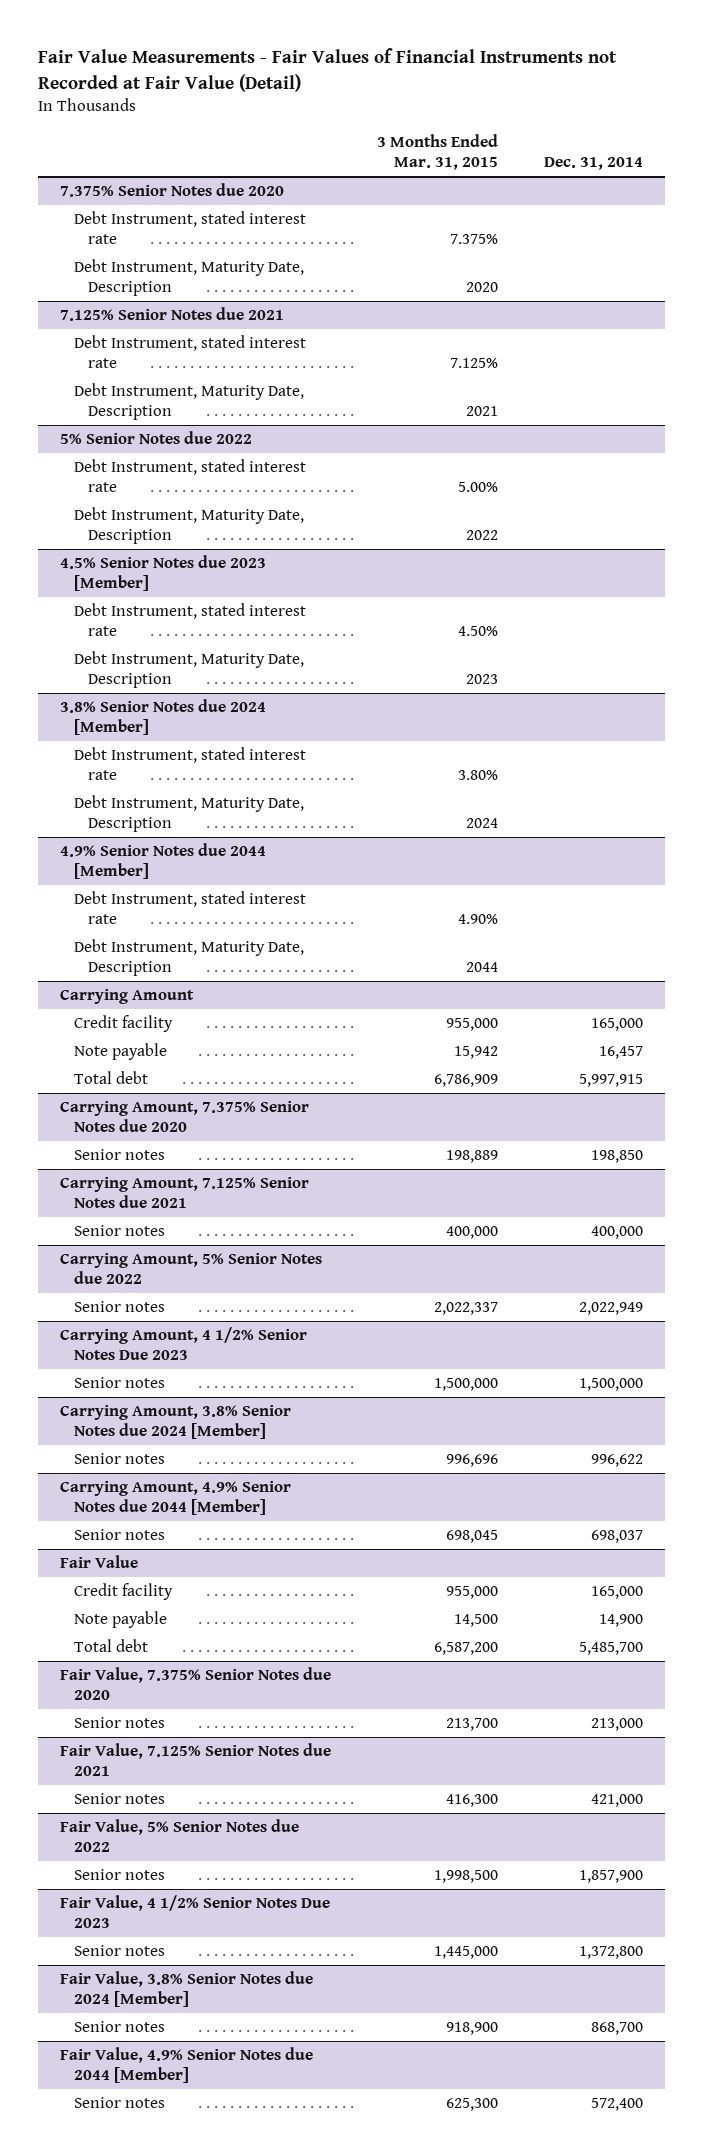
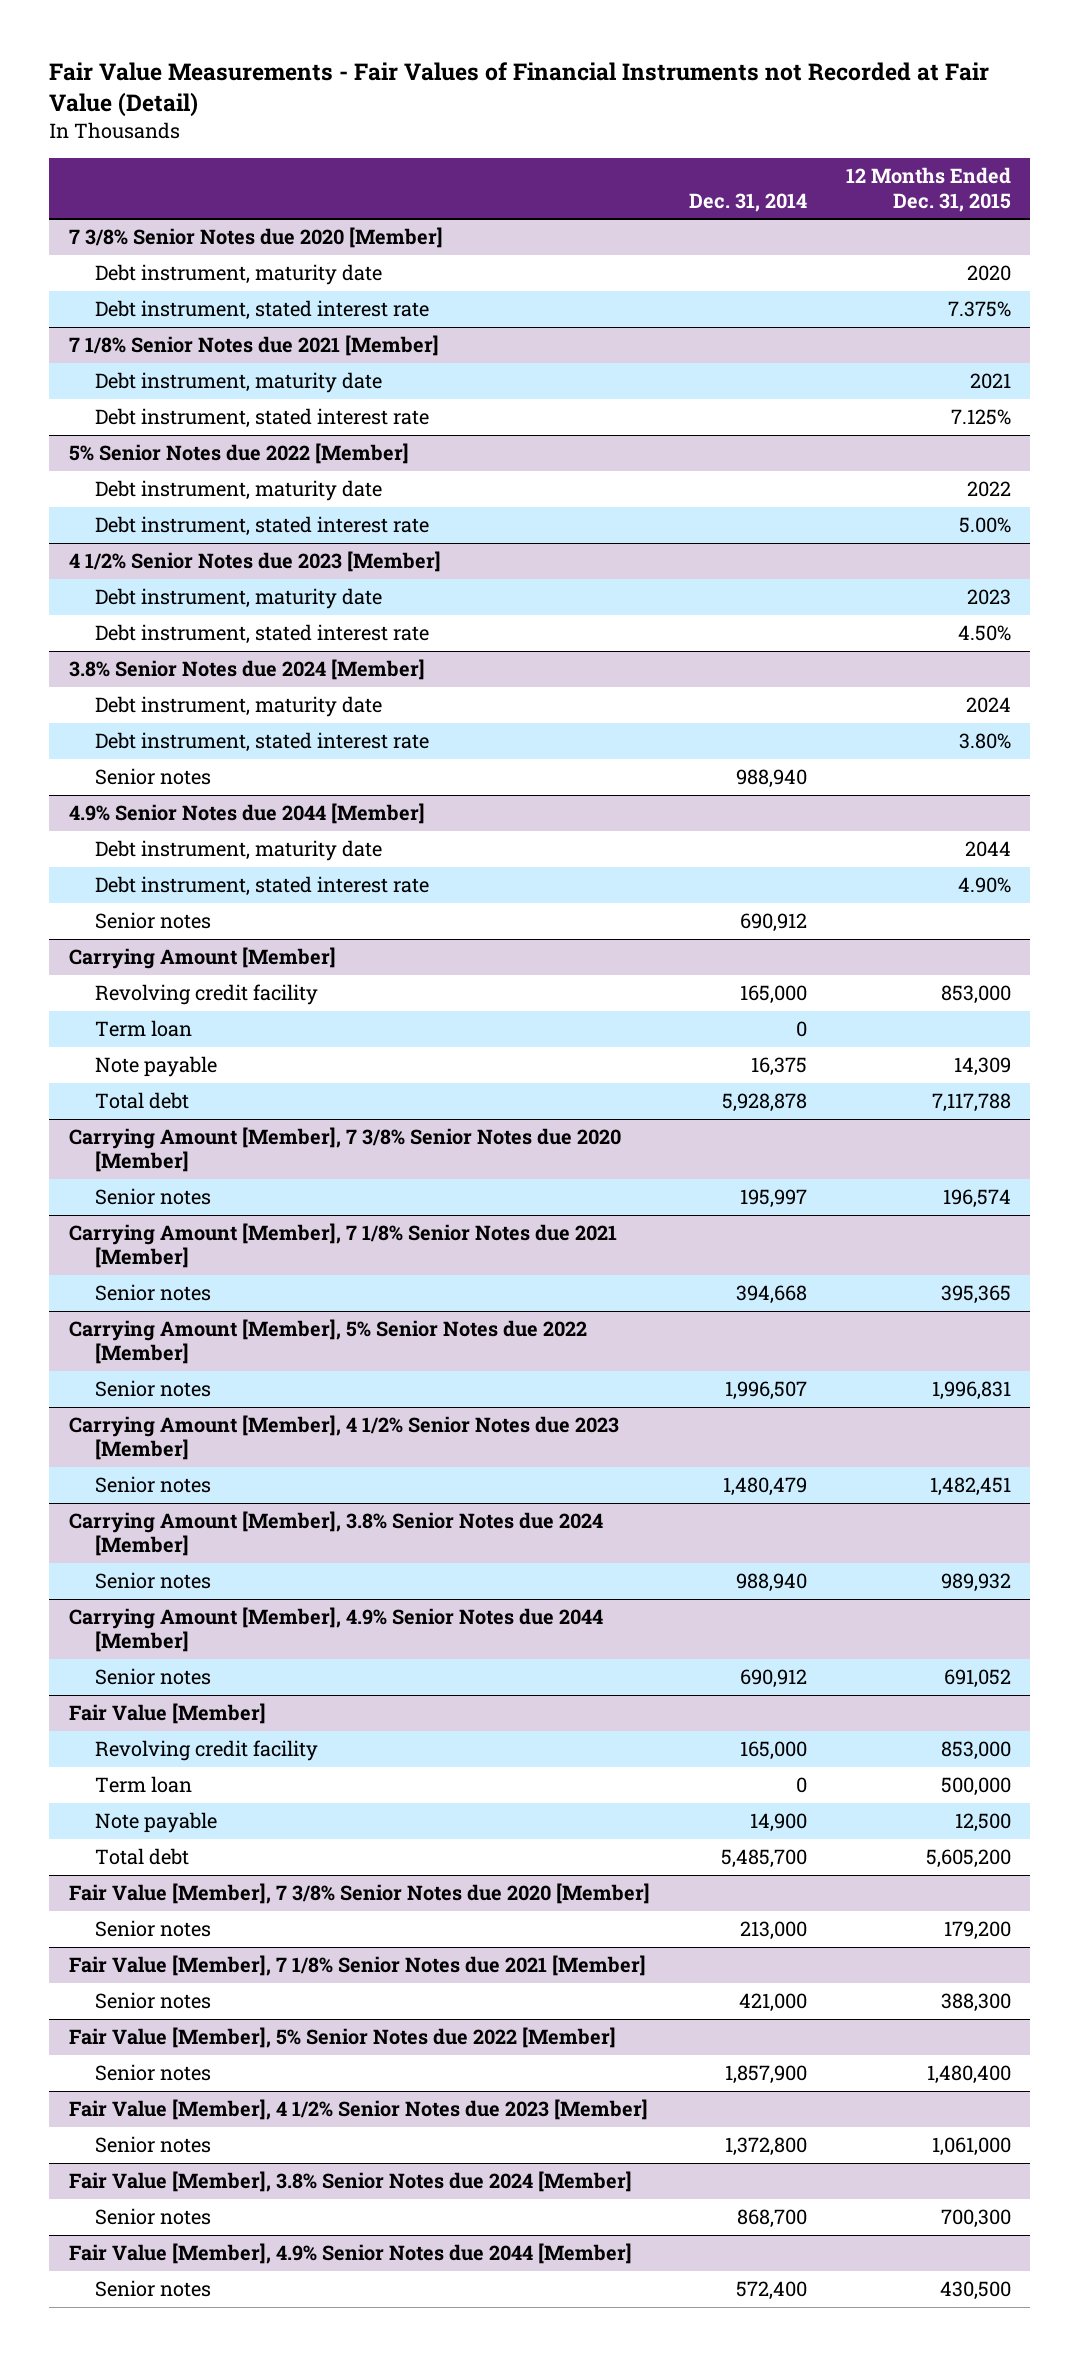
- | 3 Months Ended Mar. 31, 2015 | Dec. 31, 2014
+ | Dec. 31, 2014 | 12 Months Ended Dec. 31, 2015
- 7.375% Senior Notes due 2020
- Debt Instrument, stated interest rate | 7.375% |
- Debt Instrument, Maturity Date, Description | 2020 |
- 7.125% Senior Notes due 2021
- Debt Instrument, stated interest rate | 7.125% |
- Debt Instrument, Maturity Date, Description | 2021 |
- 5% Senior Notes due 2022
- Debt Instrument, stated interest rate | 5.00% |
- Debt Instrument, Maturity Date, Description | 2022 |
- 4.5% Senior Notes due 2023 [Member]
- Debt Instrument, stated interest rate | 4.50% |
- Debt Instrument, Maturity Date, Description | 2023 |
+ 7 3/8% Senior Notes due 2020 [Member]
+ Debt instrument, maturity date | | 2020
+ Debt instrument, stated interest rate | | 7.375%
+ 7 1/8% Senior Notes due 2021 [Member]
+ Debt instrument, maturity date | | 2021
+ Debt instrument, stated interest rate | | 7.125%
+ 5% Senior Notes due 2022 [Member]
+ Debt instrument, maturity date | | 2022
+ Debt instrument, stated interest rate | | 5.00%
+ 4 1/2% Senior Notes due 2023 [Member]
+ Debt instrument, maturity date | | 2023
+ Debt instrument, stated interest rate | | 4.50%
@ 3.8% Senior Notes due 2024 [Member]
- Debt Instrument, stated interest rate | 3.80% |
- Debt Instrument, Maturity Date, Description | 2024 |
+ Debt instrument, maturity date | | 2024
+ Debt instrument, stated interest rate | | 3.80%
+ Senior notes | 988,940 |
@ 4.9% Senior Notes due 2044 [Member]
- Debt Instrument, stated interest rate | 4.90% |
- Debt Instrument, Maturity Date, Description | 2044 |
- Carrying Amount
- Credit facility | 955,000 | 165,000
- Note payable | 15,942 | 16,457
- Total debt | 6,786,909 | 5,997,915
- Carrying Amount, 7.375% Senior Notes due 2020
- Senior notes | 198,889 | 198,850
- Carrying Amount, 7.125% Senior Notes due 2021
- Senior notes | 400,000 | 400,000
- Carrying Amount, 5% Senior Notes due 2022
- Senior notes | 2,022,337 | 2,022,949
- Carrying Amount, 4 1/2% Senior Notes Due 2023
- Senior notes | 1,500,000 | 1,500,000
- Carrying Amount, 3.8% Senior Notes due 2024 [Member]
- Senior notes | 996,696 | 996,622
- Carrying Amount, 4.9% Senior Notes due 2044 [Member]
- Senior notes | 698,045 | 698,037
- Fair Value
- Credit facility | 955,000 | 165,000
@ 4.9% Senior Notes due 2044 [Member]
+ Debt instrument, maturity date | | 2044
+ Debt instrument, stated interest rate | | 4.90%
+ Senior notes | 690,912 |
+ Carrying Amount [Member]
+ Revolving credit facility | 165,000 | 853,000
+ Term loan | 0 |
+ Note payable | 16,375 | 14,309
+ Total debt | 5,928,878 | 7,117,788
+ Carrying Amount [Member], 7 3/8% Senior Notes due 2020 [Member]
+ Senior notes | 195,997 | 196,574
+ Carrying Amount [Member], 7 1/8% Senior Notes due 2021 [Member]
+ Senior notes | 394,668 | 395,365
+ Carrying Amount [Member], 5% Senior Notes due 2022 [Member]
+ Senior notes | 1,996,507 | 1,996,831
+ Carrying Amount [Member], 4 1/2% Senior Notes due 2023 [Member]
+ Senior notes | 1,480,479 | 1,482,451
+ Carrying Amount [Member], 3.8% Senior Notes due 2024 [Member]
+ Senior notes | 988,940 | 989,932
+ Carrying Amount [Member], 4.9% Senior Notes due 2044 [Member]
+ Senior notes | 690,912 | 691,052
+ Fair Value [Member]
+ Revolving credit facility | 165,000 | 853,000
+ Term loan | 0 | 500,000
- Fair Value, 7.375% Senior Notes due 2020
+ Fair Value [Member], 7 3/8% Senior Notes due 2020 [Member]
- Fair Value, 7.125% Senior Notes due 2021
+ Fair Value [Member], 7 1/8% Senior Notes due 2021 [Member]
- Fair Value, 5% Senior Notes due 2022
+ Fair Value [Member], 5% Senior Notes due 2022 [Member]
- Fair Value, 4 1/2% Senior Notes Due 2023
+ Fair Value [Member], 4 1/2% Senior Notes due 2023 [Member]
- Fair Value, 3.8% Senior Notes due 2024 [Member]
+ Fair Value [Member], 3.8% Senior Notes due 2024 [Member]
- Fair Value, 4.9% Senior Notes due 2044 [Member]
+ Fair Value [Member], 4.9% Senior Notes due 2044 [Member]

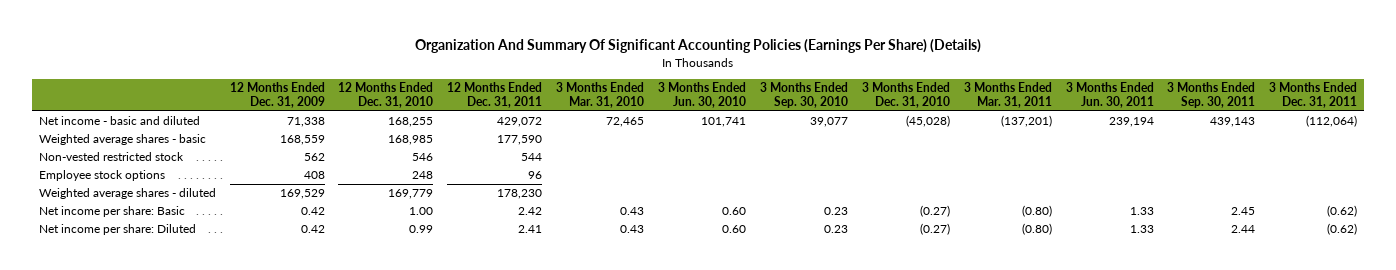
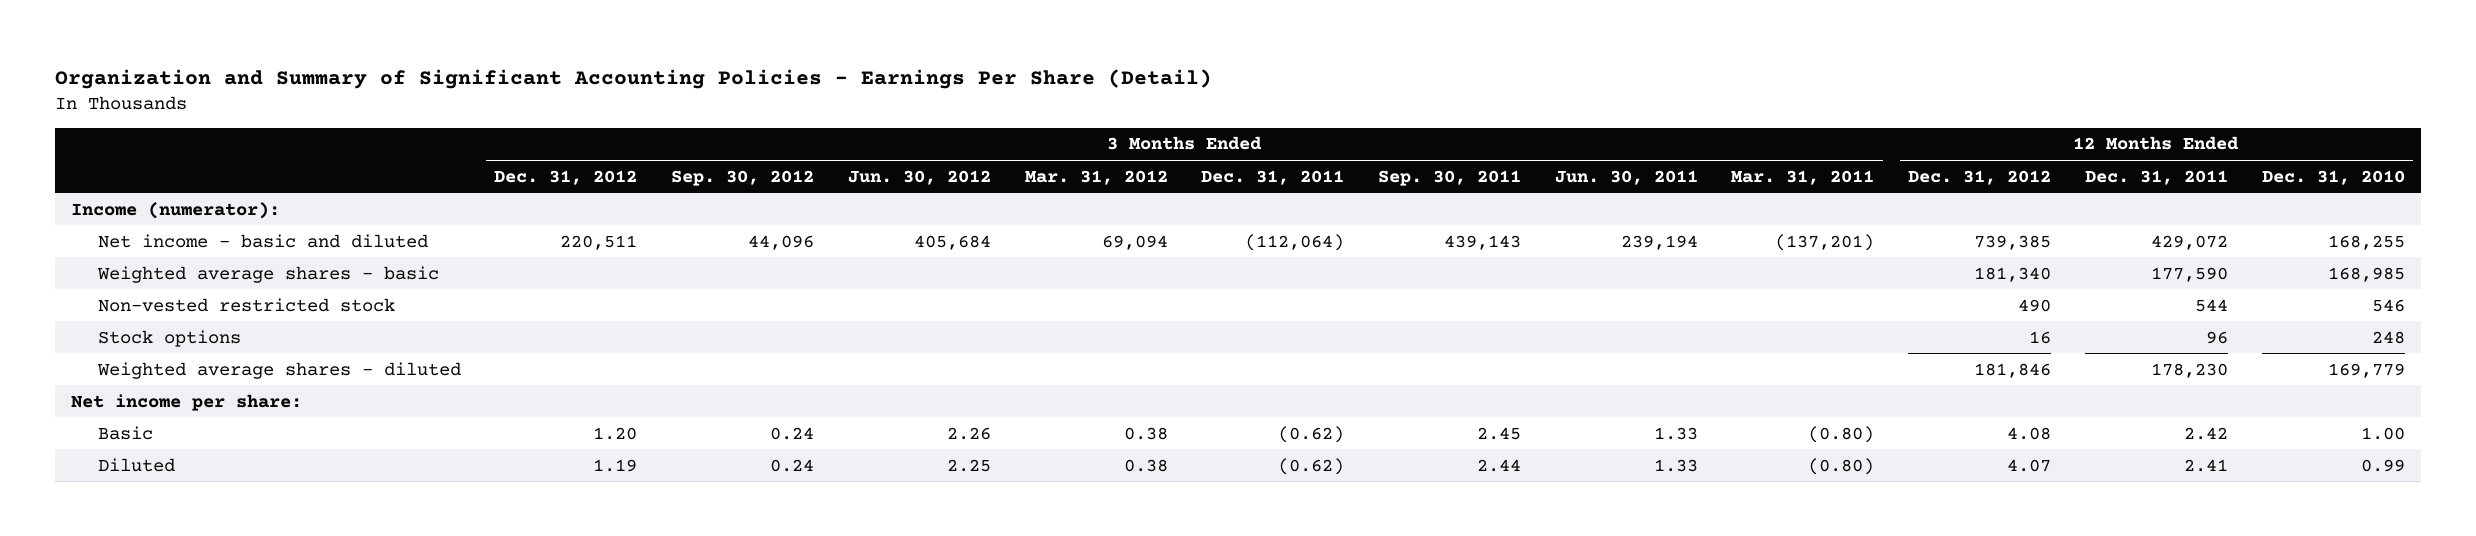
- Organization And Summary Of Significant Accounting Policies (Earnings Per Share) (Details)
+ Organization and Summary of Significant Accounting Policies - Earnings Per Share (Detail)
- | 12 Months Ended Dec. 31, 2009 | 12 Months Ended Dec. 31, 2010 | 12 Months Ended Dec. 31, 2011 | 3 Months Ended Mar. 31, 2010 | 3 Months Ended Jun. 30, 2010 | 3 Months Ended Sep. 30, 2010 | 3 Months Ended Dec. 31, 2010 | 3 Months Ended Mar. 31, 2011 | 3 Months Ended Jun. 30, 2011 | 3 Months Ended Sep. 30, 2011 | 3 Months Ended Dec. 31, 2011
+ | 3 Months Ended Dec. 31, 2012 | 3 Months Ended Sep. 30, 2012 | 3 Months Ended Jun. 30, 2012 | 3 Months Ended Mar. 31, 2012 | 3 Months Ended Dec. 31, 2011 | 3 Months Ended Sep. 30, 2011 | 3 Months Ended Jun. 30, 2011 | 3 Months Ended Mar. 31, 2011 | 12 Months Ended Dec. 31, 2012 | 12 Months Ended Dec. 31, 2011 | 12 Months Ended Dec. 31, 2010
+ Income (numerator):
- Employee stock options | 408 | 248 | 96 | | | | | | | |
+ Stock options | | | | | | | | | 16 | 96 | 248
- Net income per share: Basic | 0.42 | 1.00 | 2.42 | 0.43 | 0.60 | 0.23 | (0.27) | (0.80) | 1.33 | 2.45 | (0.62)
- Net income per share: Diluted | 0.42 | 0.99 | 2.41 | 0.43 | 0.60 | 0.23 | (0.27) | (0.80) | 1.33 | 2.44 | (0.62)
+ Net income per share:
+ Basic | 1.20 | 0.24 | 2.26 | 0.38 | (0.62) | 2.45 | 1.33 | (0.80) | 4.08 | 2.42 | 1.00
+ Diluted | 1.19 | 0.24 | 2.25 | 0.38 | (0.62) | 2.44 | 1.33 | (0.80) | 4.07 | 2.41 | 0.99

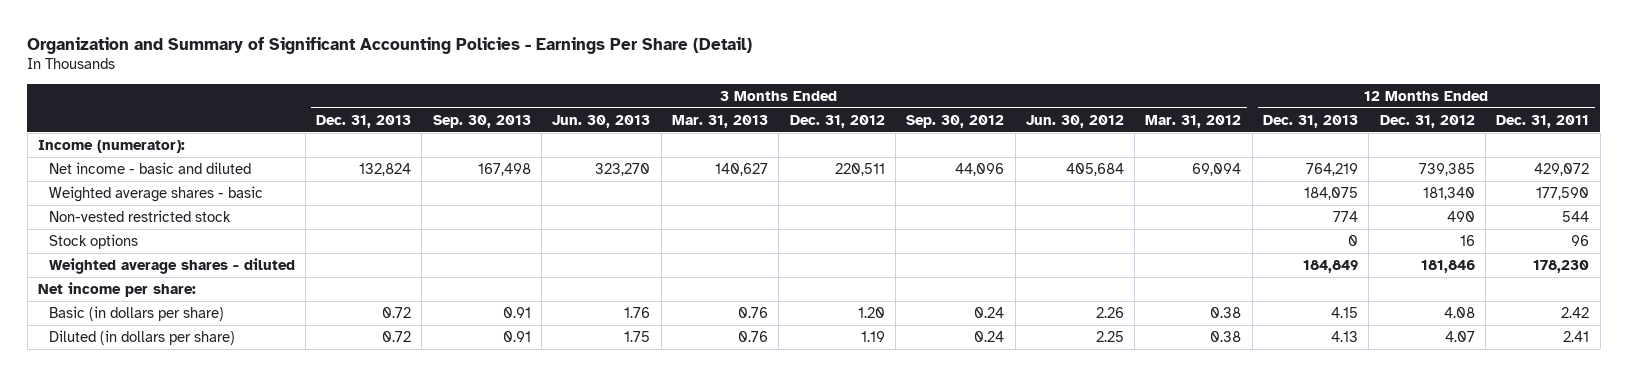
- | 3 Months Ended Dec. 31, 2012 | 3 Months Ended Sep. 30, 2012 | 3 Months Ended Jun. 30, 2012 | 3 Months Ended Mar. 31, 2012 | 3 Months Ended Dec. 31, 2011 | 3 Months Ended Sep. 30, 2011 | 3 Months Ended Jun. 30, 2011 | 3 Months Ended Mar. 31, 2011 | 12 Months Ended Dec. 31, 2012 | 12 Months Ended Dec. 31, 2011 | 12 Months Ended Dec. 31, 2010
+ | 3 Months Ended Dec. 31, 2013 | 3 Months Ended Sep. 30, 2013 | 3 Months Ended Jun. 30, 2013 | 3 Months Ended Mar. 31, 2013 | 3 Months Ended Dec. 31, 2012 | 3 Months Ended Sep. 30, 2012 | 3 Months Ended Jun. 30, 2012 | 3 Months Ended Mar. 31, 2012 | 12 Months Ended Dec. 31, 2013 | 12 Months Ended Dec. 31, 2012 | 12 Months Ended Dec. 31, 2011
- Basic | 1.20 | 0.24 | 2.26 | 0.38 | (0.62) | 2.45 | 1.33 | (0.80) | 4.08 | 2.42 | 1.00
- Diluted | 1.19 | 0.24 | 2.25 | 0.38 | (0.62) | 2.44 | 1.33 | (0.80) | 4.07 | 2.41 | 0.99
+ Basic (in dollars per share) | 0.72 | 0.91 | 1.76 | 0.76 | 1.20 | 0.24 | 2.26 | 0.38 | 4.15 | 4.08 | 2.42
+ Diluted (in dollars per share) | 0.72 | 0.91 | 1.75 | 0.76 | 1.19 | 0.24 | 2.25 | 0.38 | 4.13 | 4.07 | 2.41

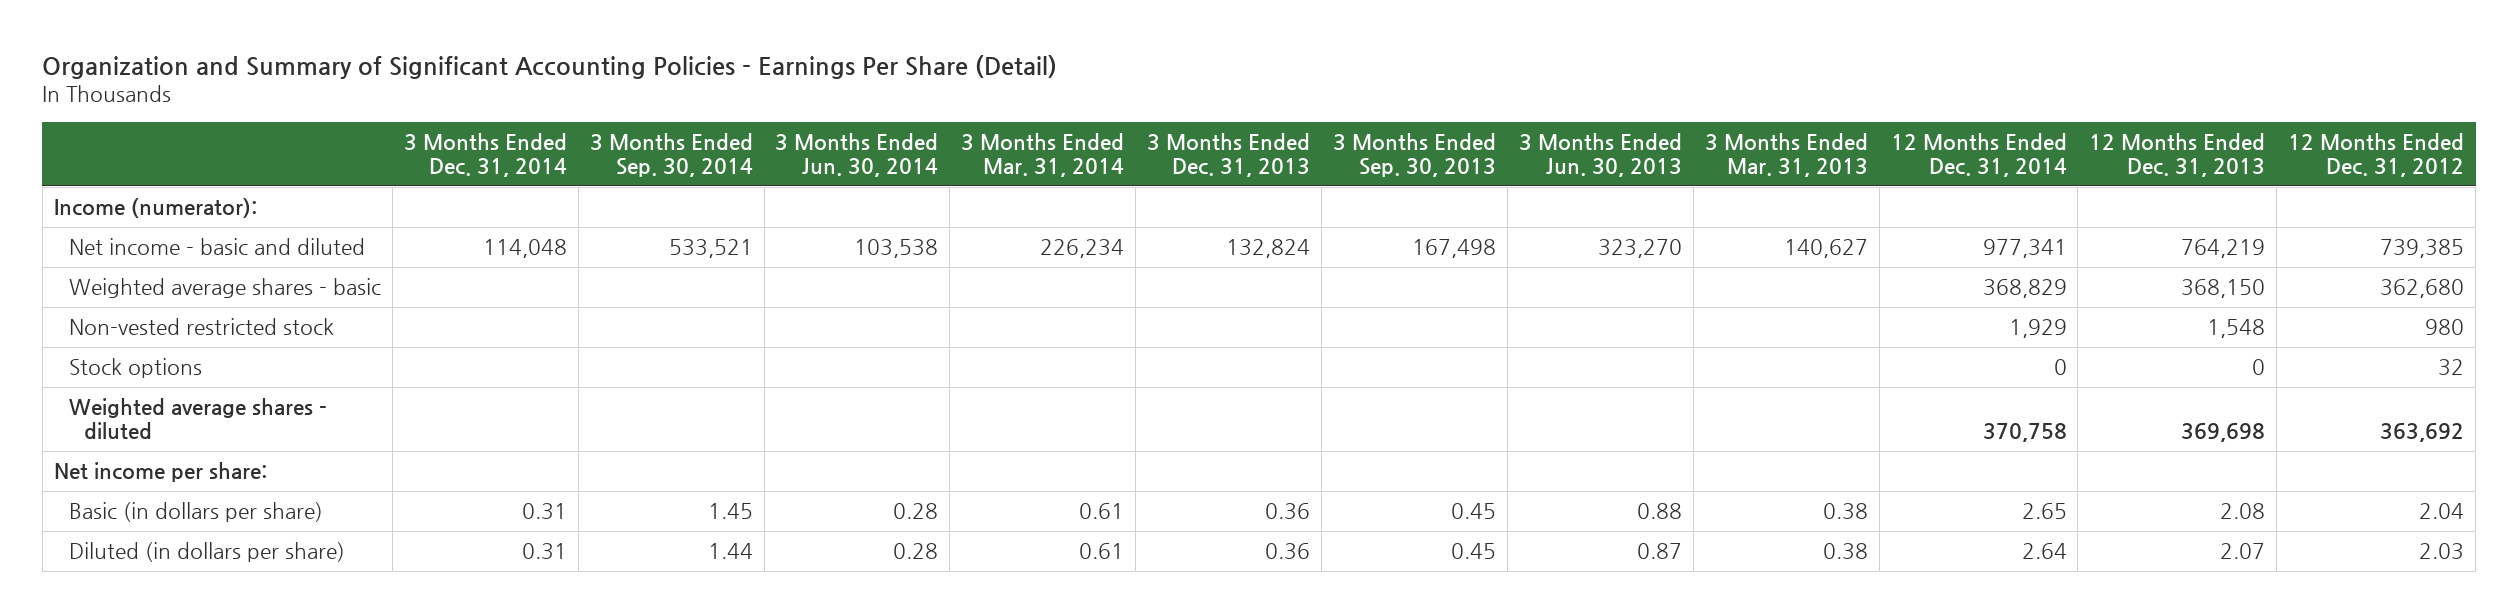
- | 3 Months Ended Dec. 31, 2013 | 3 Months Ended Sep. 30, 2013 | 3 Months Ended Jun. 30, 2013 | 3 Months Ended Mar. 31, 2013 | 3 Months Ended Dec. 31, 2012 | 3 Months Ended Sep. 30, 2012 | 3 Months Ended Jun. 30, 2012 | 3 Months Ended Mar. 31, 2012 | 12 Months Ended Dec. 31, 2013 | 12 Months Ended Dec. 31, 2012 | 12 Months Ended Dec. 31, 2011
+ | 3 Months Ended Dec. 31, 2014 | 3 Months Ended Sep. 30, 2014 | 3 Months Ended Jun. 30, 2014 | 3 Months Ended Mar. 31, 2014 | 3 Months Ended Dec. 31, 2013 | 3 Months Ended Sep. 30, 2013 | 3 Months Ended Jun. 30, 2013 | 3 Months Ended Mar. 31, 2013 | 12 Months Ended Dec. 31, 2014 | 12 Months Ended Dec. 31, 2013 | 12 Months Ended Dec. 31, 2012
- Weighted average shares - basic | | | | | | | | | 184,075 | 181,340 | 177,590
- Non-vested restricted stock | | | | | | | | | 774 | 490 | 544
- Stock options | | | | | | | | | 0 | 16 | 96
- Weighted average shares - diluted | | | | | | | | | 184,849 | 181,846 | 178,230
+ Weighted average shares - basic | | | | | | | | | 368,829 | 368,150 | 362,680
+ Non-vested restricted stock | | | | | | | | | 1,929 | 1,548 | 980
+ Stock options | | | | | | | | | 0 | 0 | 32
+ Weighted average shares - diluted | | | | | | | | | 370,758 | 369,698 | 363,692
- Basic (in dollars per share) | 0.72 | 0.91 | 1.76 | 0.76 | 1.20 | 0.24 | 2.26 | 0.38 | 4.15 | 4.08 | 2.42
- Diluted (in dollars per share) | 0.72 | 0.91 | 1.75 | 0.76 | 1.19 | 0.24 | 2.25 | 0.38 | 4.13 | 4.07 | 2.41
+ Basic (in dollars per share) | 0.31 | 1.45 | 0.28 | 0.61 | 0.36 | 0.45 | 0.88 | 0.38 | 2.65 | 2.08 | 2.04
+ Diluted (in dollars per share) | 0.31 | 1.44 | 0.28 | 0.61 | 0.36 | 0.45 | 0.87 | 0.38 | 2.64 | 2.07 | 2.03

